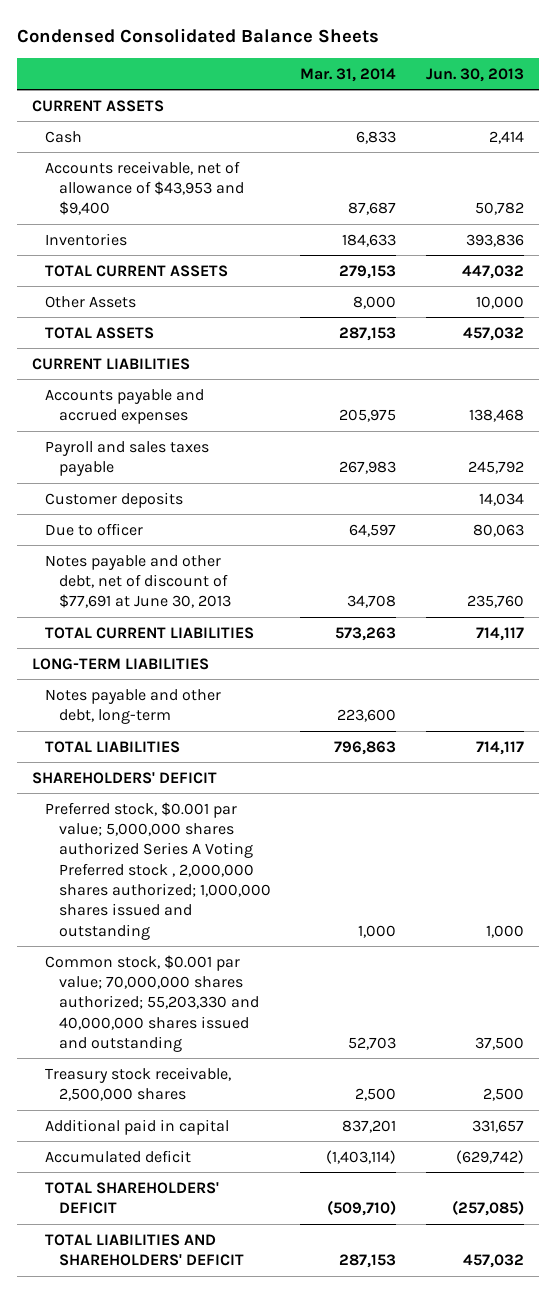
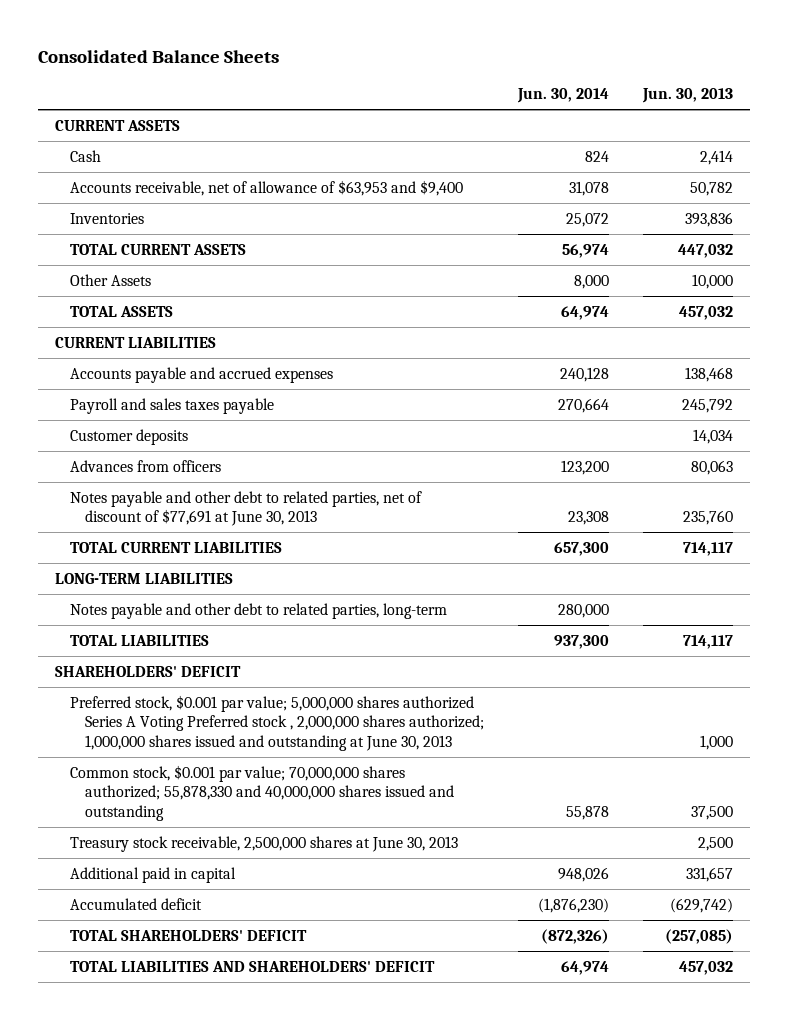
- Condensed Consolidated Balance Sheets
+ Consolidated Balance Sheets
- | Mar. 31, 2014 | Jun. 30, 2013
+ | Jun. 30, 2014 | Jun. 30, 2013
- Accounts receivable, net of allowance of $43,953 and $9,400 | 87,687 | 50,782
+ Accounts receivable, net of allowance of $63,953 and $9,400 | 31,078 | 50,782
- Due to officer | 64,597 | 80,063
- Notes payable and other debt, net of discount of $77,691 at June 30, 2013 | 34,708 | 235,760
+ Advances from officers | 123,200 | 80,063
+ Notes payable and other debt to related parties, net of discount of $77,691 at June 30, 2013 | 23,308 | 235,760
- Notes payable and other debt, long-term | 223,600 |
+ Notes payable and other debt to related parties, long-term | 280,000 |
- Preferred stock, $0.001 par value; 5,000,000 shares authorized Series A Voting Preferred stock , 2,000,000 shares authorized; 1,000,000 shares issued and outstanding | 1,000 | 1,000
- Common stock, $0.001 par value; 70,000,000 shares authorized; 55,203,330 and 40,000,000 shares issued and outstanding | 52,703 | 37,500
- Treasury stock receivable, 2,500,000 shares | 2,500 | 2,500
+ Preferred stock, $0.001 par value; 5,000,000 shares authorized Series A Voting Preferred stock , 2,000,000 shares authorized; 1,000,000 shares issued and outstanding at June 30, 2013 | | 1,000
+ Common stock, $0.001 par value; 70,000,000 shares authorized; 55,878,330 and 40,000,000 shares issued and outstanding | 55,878 | 37,500
+ Treasury stock receivable, 2,500,000 shares at June 30, 2013 | | 2,500

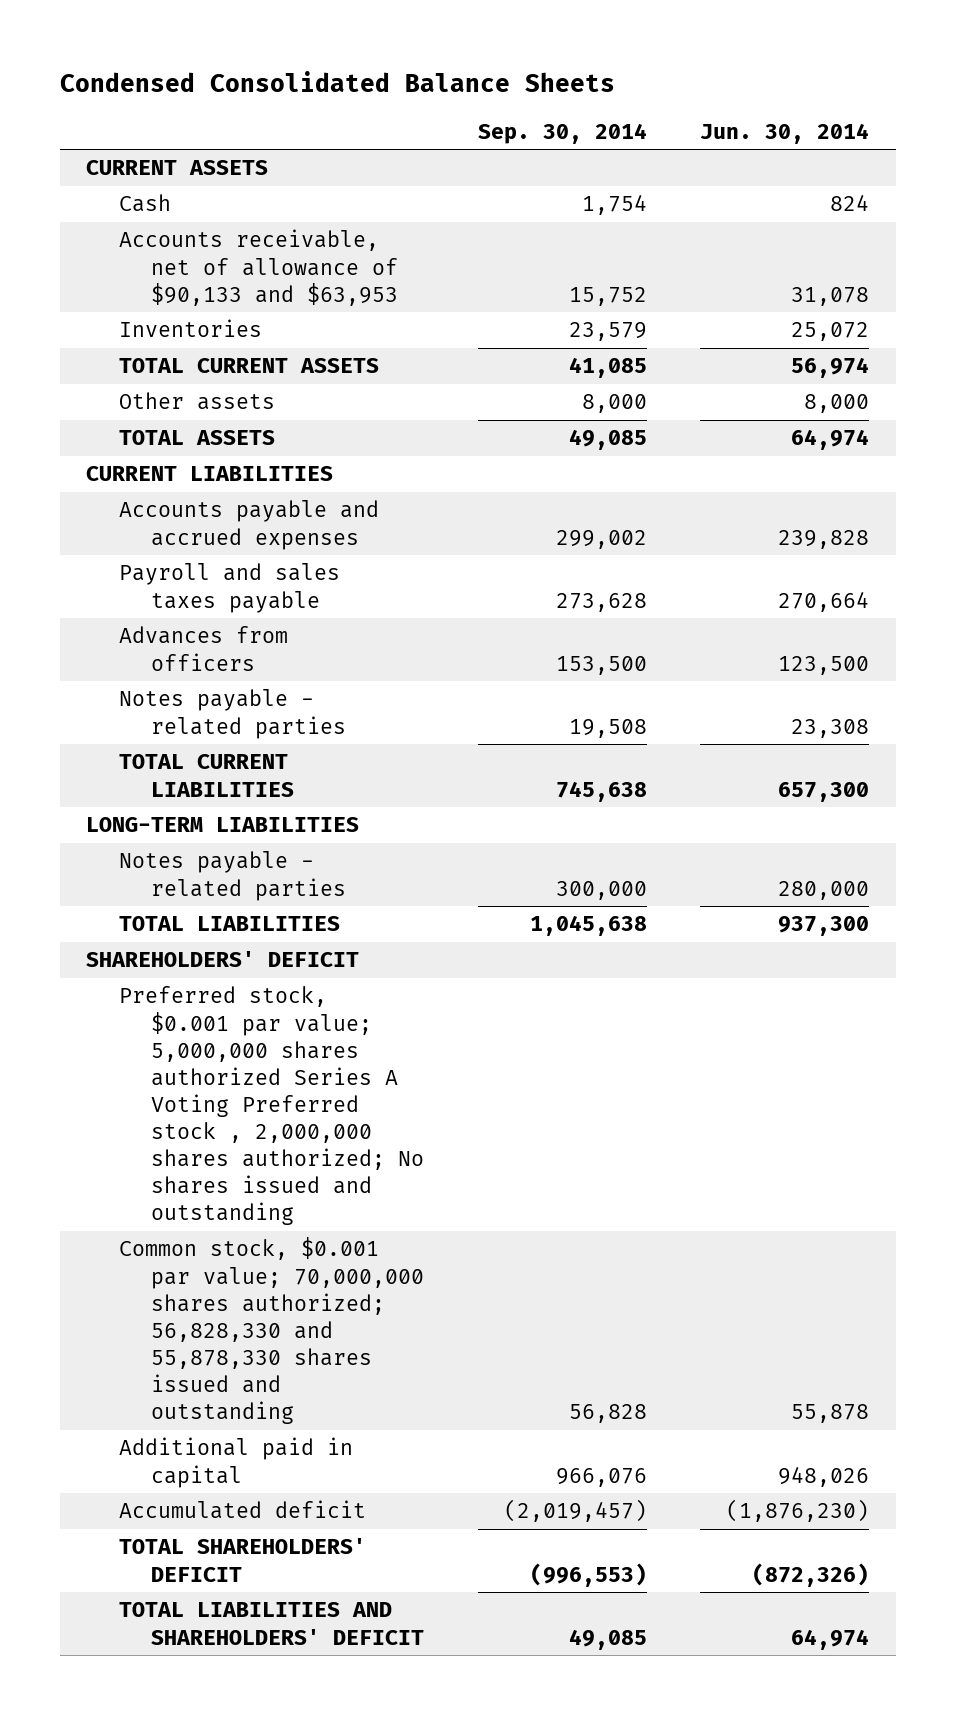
- Consolidated Balance Sheets
+ Condensed Consolidated Balance Sheets
- | Jun. 30, 2014 | Jun. 30, 2013
+ | Sep. 30, 2014 | Jun. 30, 2014
- Accounts receivable, net of allowance of $63,953 and $9,400 | 31,078 | 50,782
+ Accounts receivable, net of allowance of $90,133 and $63,953 | 15,752 | 31,078
- Other Assets | 8,000 | 10,000
+ Other assets | 8,000 | 8,000
- Accounts payable and accrued expenses | 240,128 | 138,468
+ Accounts payable and accrued expenses | 299,002 | 239,828
- Customer deposits | | 14,034
- Advances from officers | 123,200 | 80,063
- Notes payable and other debt to related parties, net of discount of $77,691 at June 30, 2013 | 23,308 | 235,760
+ Advances from officers | 153,500 | 123,500
+ Notes payable - related parties | 19,508 | 23,308
- Notes payable and other debt to related parties, long-term | 280,000 |
+ Notes payable - related parties | 300,000 | 280,000
- Preferred stock, $0.001 par value; 5,000,000 shares authorized Series A Voting Preferred stock , 2,000,000 shares authorized; 1,000,000 shares issued and outstanding at June 30, 2013 | | 1,000
- Common stock, $0.001 par value; 70,000,000 shares authorized; 55,878,330 and 40,000,000 shares issued and outstanding | 55,878 | 37,500
- Treasury stock receivable, 2,500,000 shares at June 30, 2013 | | 2,500
+ Preferred stock, $0.001 par value; 5,000,000 shares authorized Series A Voting Preferred stock , 2,000,000 shares authorized; No shares issued and outstanding
+ Common stock, $0.001 par value; 70,000,000 shares authorized; 56,828,330 and 55,878,330 shares issued and outstanding | 56,828 | 55,878

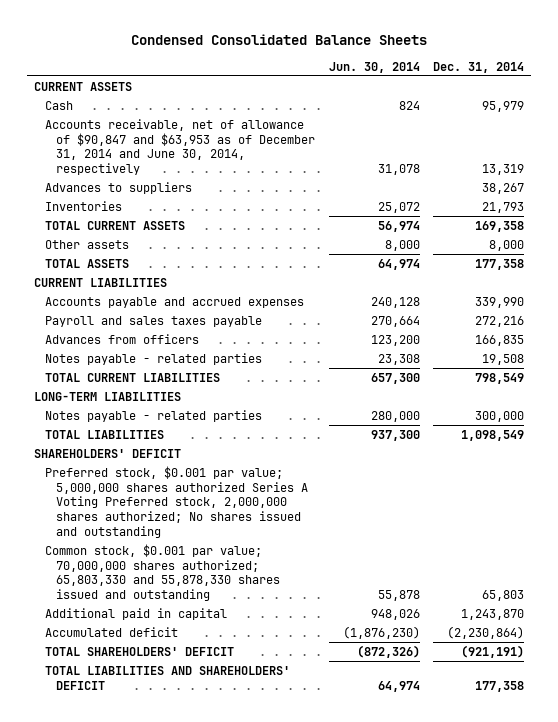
- | Sep. 30, 2014 | Jun. 30, 2014
+ | Jun. 30, 2014 | Dec. 31, 2014
- Accounts receivable, net of allowance of $90,133 and $63,953 | 15,752 | 31,078
+ Accounts receivable, net of allowance of $90,847 and $63,953 as of December 31, 2014 and June 30, 2014, respectively | 31,078 | 13,319
+ Advances to suppliers | | 38,267
- Accounts payable and accrued expenses | 299,002 | 239,828
+ Accounts payable and accrued expenses | 240,128 | 339,990
- Advances from officers | 153,500 | 123,500
+ Advances from officers | 123,200 | 166,835
- Preferred stock, $0.001 par value; 5,000,000 shares authorized Series A Voting Preferred stock , 2,000,000 shares authorized; No shares issued and outstanding
- Common stock, $0.001 par value; 70,000,000 shares authorized; 56,828,330 and 55,878,330 shares issued and outstanding | 56,828 | 55,878
+ Preferred stock, $0.001 par value; 5,000,000 shares authorized Series A Voting Preferred stock, 2,000,000 shares authorized; No shares issued and outstanding
+ Common stock, $0.001 par value; 70,000,000 shares authorized; 65,803,330 and 55,878,330 shares issued and outstanding | 55,878 | 65,803

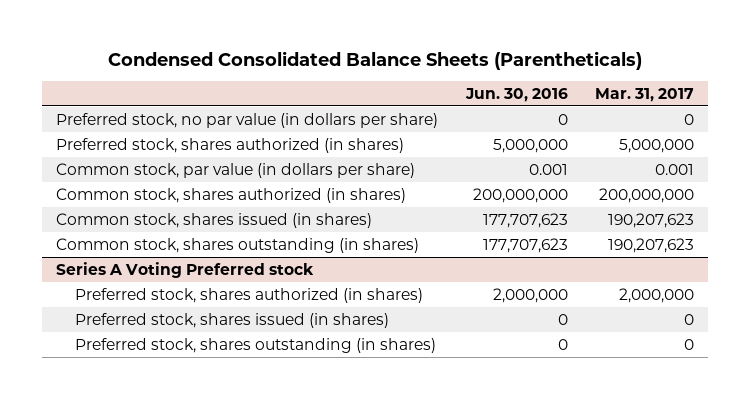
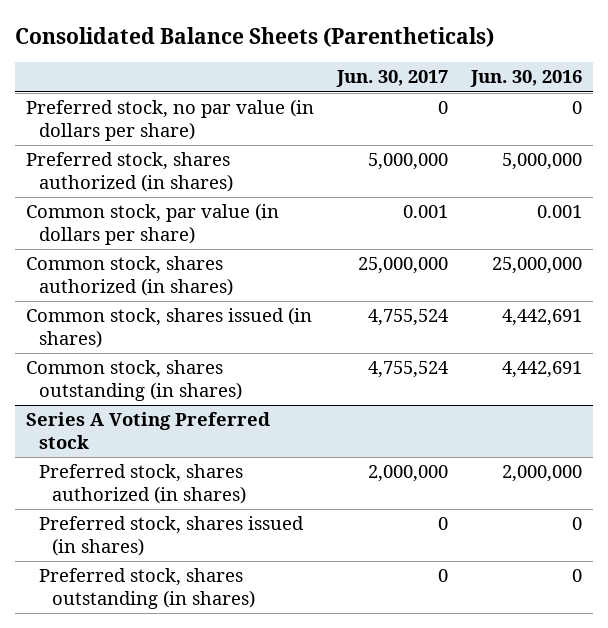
- Condensed Consolidated Balance Sheets (Parentheticals)
+ Consolidated Balance Sheets (Parentheticals)
- | Jun. 30, 2016 | Mar. 31, 2017
+ | Jun. 30, 2017 | Jun. 30, 2016
- Common stock, shares authorized (in shares) | 200,000,000 | 200,000,000
- Common stock, shares issued (in shares) | 177,707,623 | 190,207,623
- Common stock, shares outstanding (in shares) | 177,707,623 | 190,207,623
+ Common stock, shares authorized (in shares) | 25,000,000 | 25,000,000
+ Common stock, shares issued (in shares) | 4,755,524 | 4,442,691
+ Common stock, shares outstanding (in shares) | 4,755,524 | 4,442,691

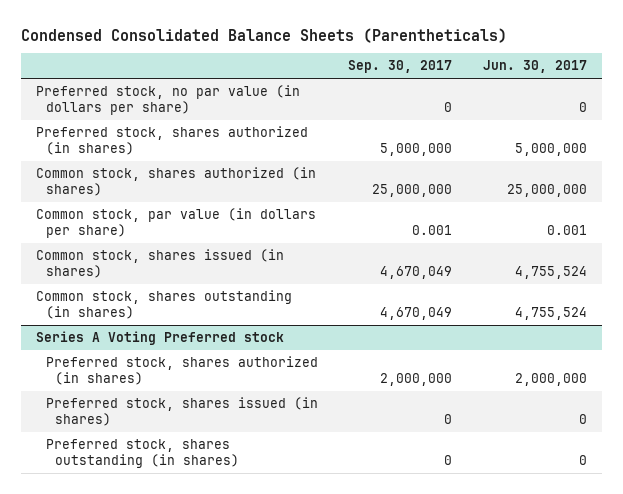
- Consolidated Balance Sheets (Parentheticals)
+ Condensed Consolidated Balance Sheets (Parentheticals)
- | Jun. 30, 2017 | Jun. 30, 2016
+ | Sep. 30, 2017 | Jun. 30, 2017
moved down: Common stock, par value (in dollars per share) | 0.001 | 0.001

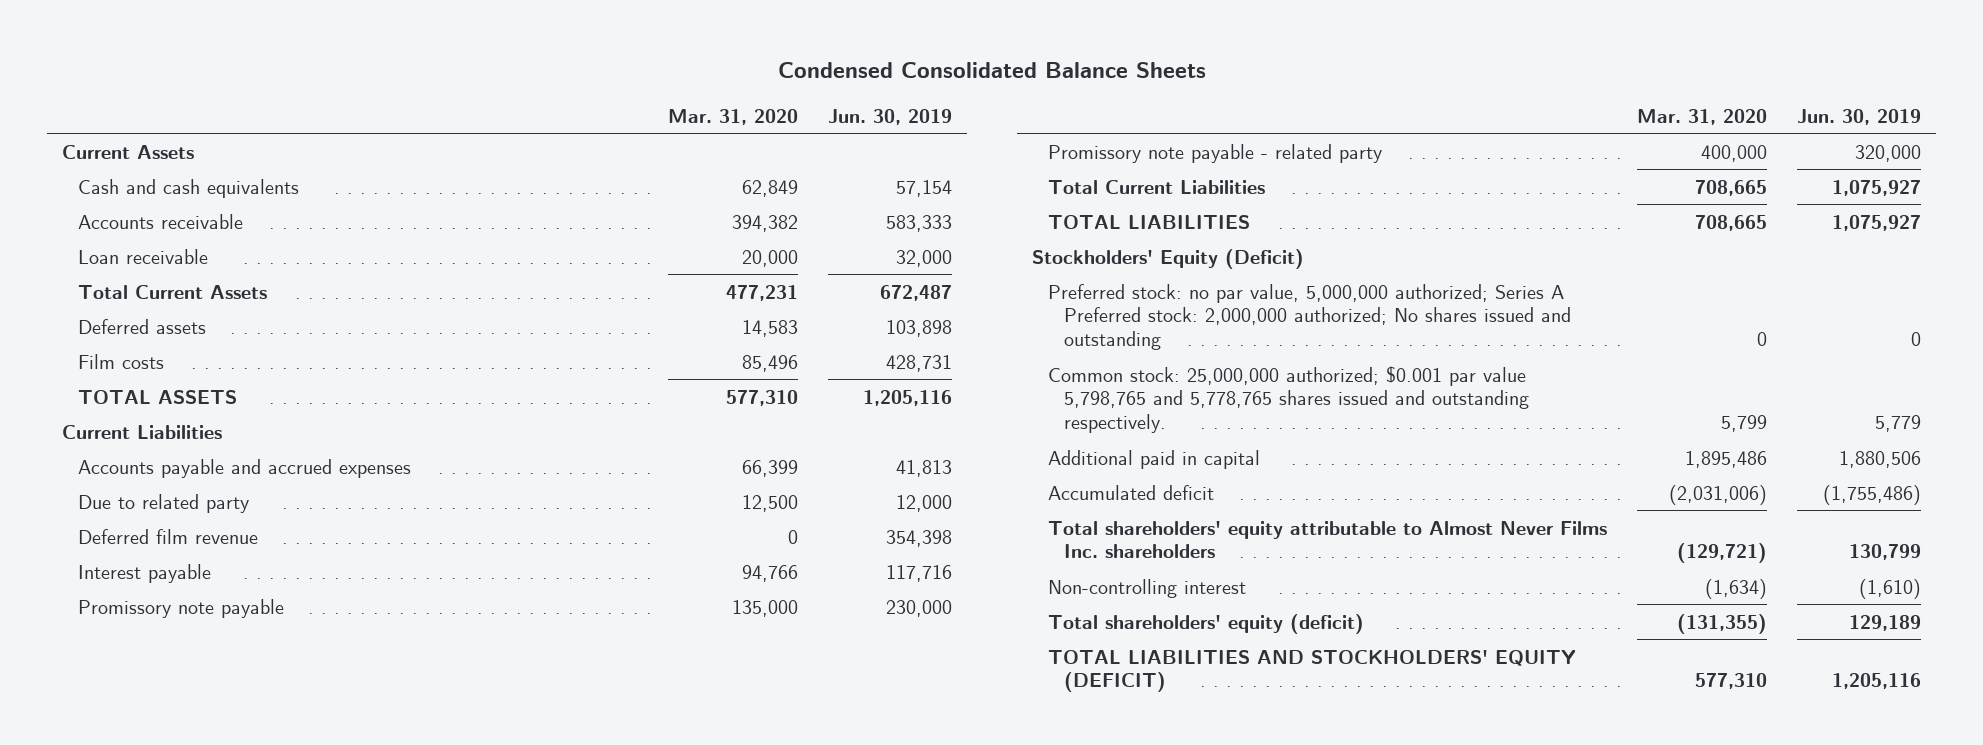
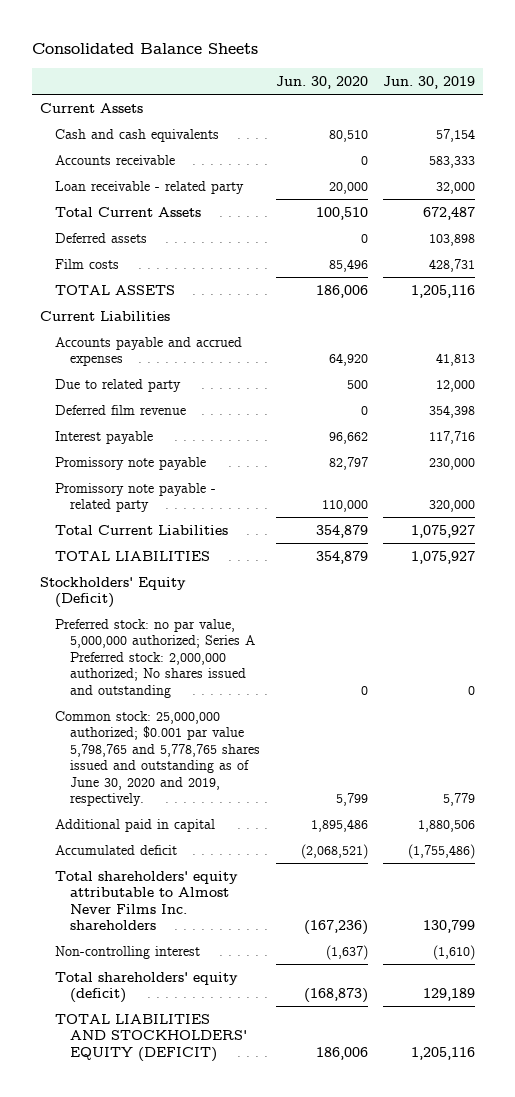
- Condensed Consolidated Balance Sheets
+ Consolidated Balance Sheets
- | Mar. 31, 2020 | Jun. 30, 2019
+ | Jun. 30, 2020 | Jun. 30, 2019
- Loan receivable | 20,000 | 32,000
+ Loan receivable - related party | 20,000 | 32,000
- Common stock: 25,000,000 authorized; $0.001 par value 5,798,765 and 5,778,765 shares issued and outstanding respectively. | 5,799 | 5,779
+ Common stock: 25,000,000 authorized; $0.001 par value 5,798,765 and 5,778,765 shares issued and outstanding as of June 30, 2020 and 2019, respectively. | 5,799 | 5,779

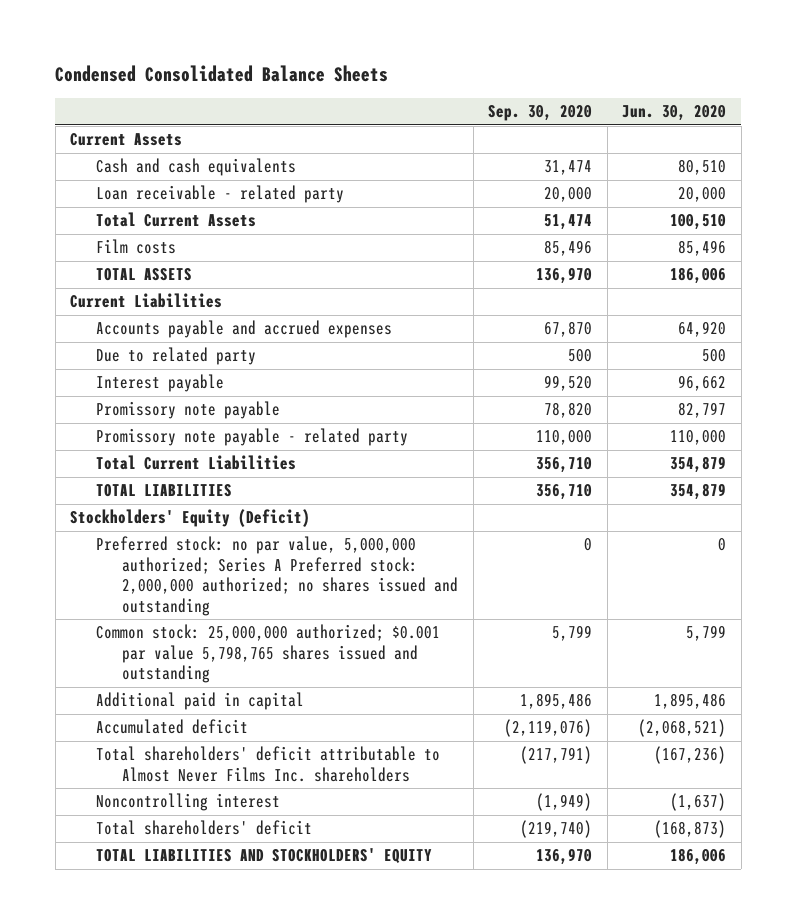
- Consolidated Balance Sheets
+ Condensed Consolidated Balance Sheets
- | Jun. 30, 2020 | Jun. 30, 2019
+ | Sep. 30, 2020 | Jun. 30, 2020
- Accounts receivable | 0 | 583,333
- Deferred assets | 0 | 103,898
- Deferred film revenue | 0 | 354,398
- Preferred stock: no par value, 5,000,000 authorized; Series A Preferred stock: 2,000,000 authorized; No shares issued and outstanding | 0 | 0
- Common stock: 25,000,000 authorized; $0.001 par value 5,798,765 and 5,778,765 shares issued and outstanding as of June 30, 2020 and 2019, respectively. | 5,799 | 5,779
+ Preferred stock: no par value, 5,000,000 authorized; Series A Preferred stock: 2,000,000 authorized; no shares issued and outstanding | 0 | 0
+ Common stock: 25,000,000 authorized; $0.001 par value 5,798,765 shares issued and outstanding | 5,799 | 5,799
- Total shareholders' equity attributable to Almost Never Films Inc. shareholders | (167,236) | 130,799
- Non-controlling interest | (1,637) | (1,610)
- Total shareholders' equity (deficit) | (168,873) | 129,189
- TOTAL LIABILITIES AND STOCKHOLDERS' EQUITY (DEFICIT) | 186,006 | 1,205,116
+ Total shareholders' deficit attributable to Almost Never Films Inc. shareholders | (217,791) | (167,236)
+ Noncontrolling interest | (1,949) | (1,637)
+ Total shareholders' deficit | (219,740) | (168,873)
+ TOTAL LIABILITIES AND STOCKHOLDERS' EQUITY | 136,970 | 186,006

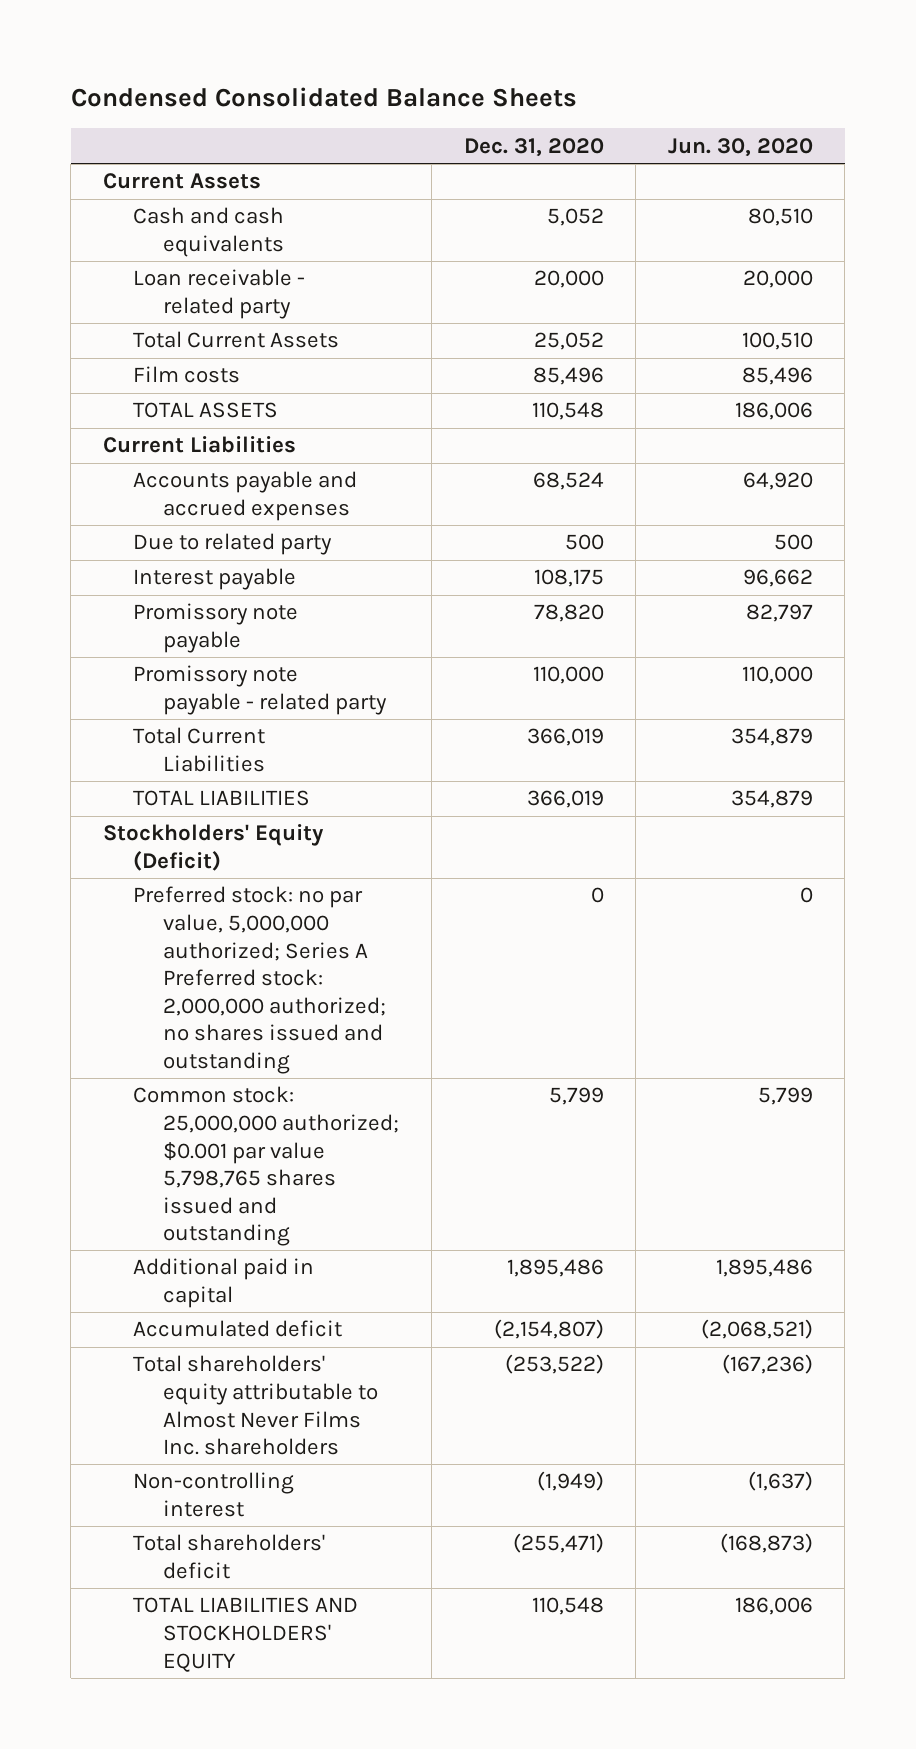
- | Sep. 30, 2020 | Jun. 30, 2020
+ | Dec. 31, 2020 | Jun. 30, 2020
- Total shareholders' deficit attributable to Almost Never Films Inc. shareholders | (217,791) | (167,236)
- Noncontrolling interest | (1,949) | (1,637)
+ Total shareholders' equity attributable to Almost Never Films Inc. shareholders | (253,522) | (167,236)
+ Non-controlling interest | (1,949) | (1,637)

